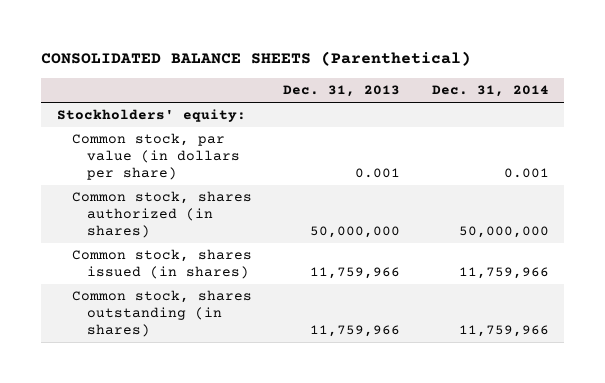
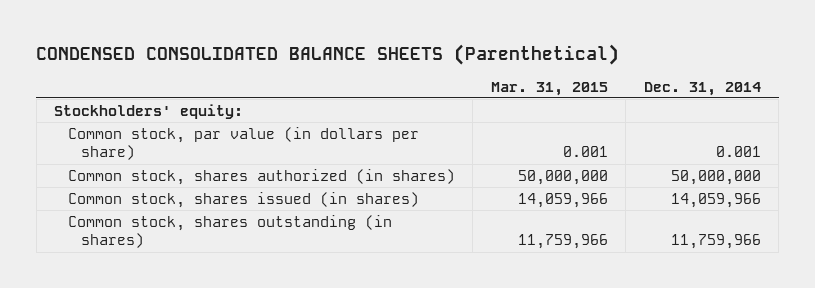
- CONSOLIDATED BALANCE SHEETS (Parenthetical)
+ CONDENSED CONSOLIDATED BALANCE SHEETS (Parenthetical)
- | Dec. 31, 2013 | Dec. 31, 2014
+ | Mar. 31, 2015 | Dec. 31, 2014
- Common stock, shares issued (in shares) | 11,759,966 | 11,759,966
+ Common stock, shares issued (in shares) | 14,059,966 | 14,059,966

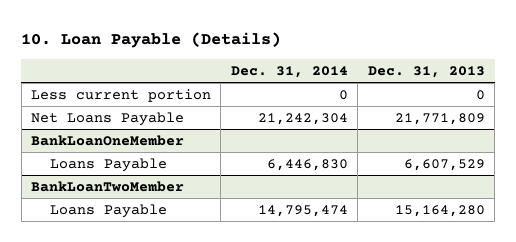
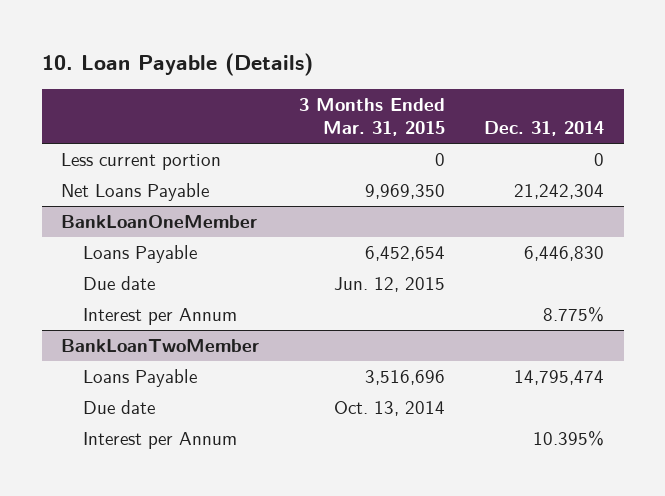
- | Dec. 31, 2014 | Dec. 31, 2013
+ | 3 Months Ended Mar. 31, 2015 | Dec. 31, 2014
@ BankLoanOneMember
+ Due date | Jun. 12, 2015 |
+ Interest per Annum | | 8.775%
@ BankLoanTwoMember
+ Due date | Oct. 13, 2014 |
+ Interest per Annum | | 10.395%

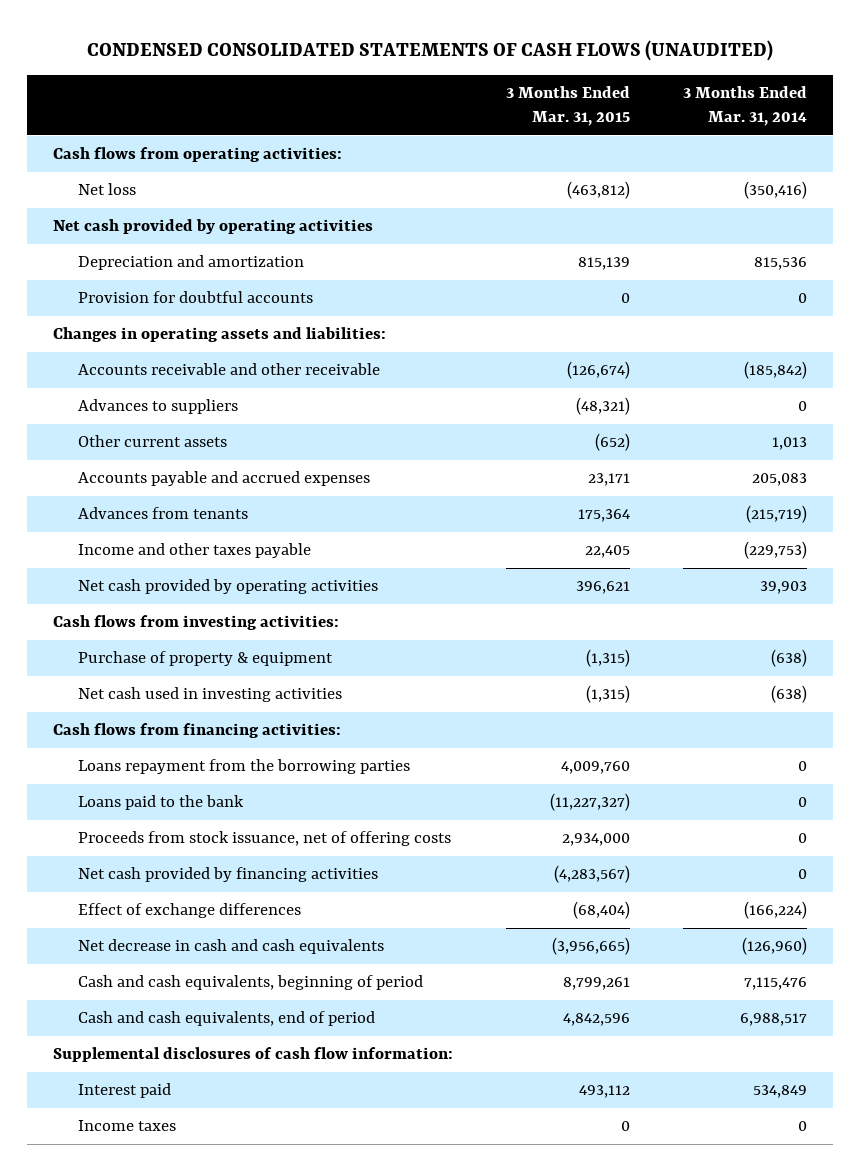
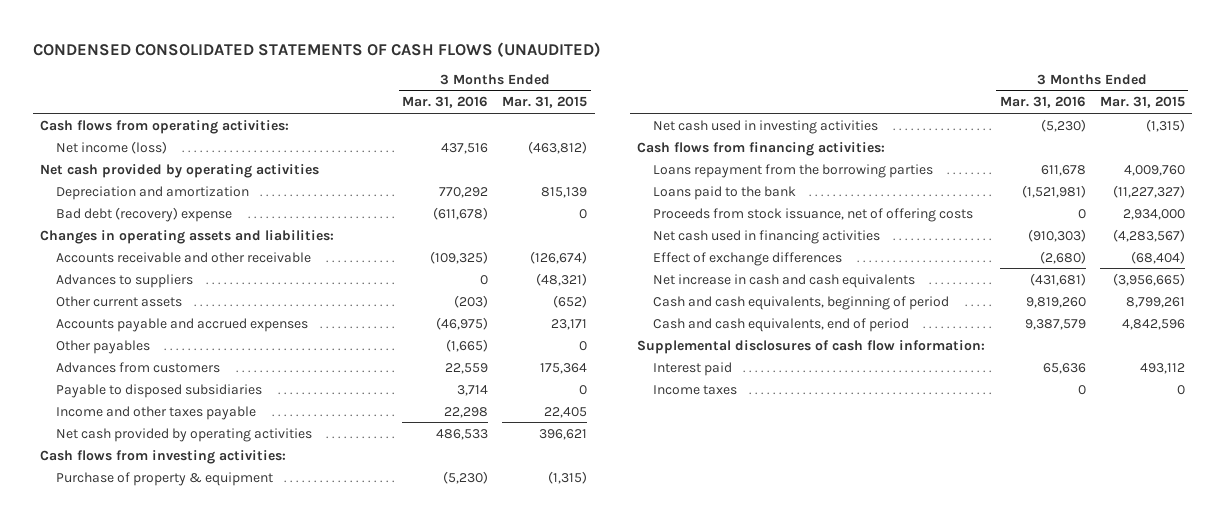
- | 3 Months Ended Mar. 31, 2015 | 3 Months Ended Mar. 31, 2014
+ | 3 Months Ended Mar. 31, 2016 | 3 Months Ended Mar. 31, 2015
- Net loss | (463,812) | (350,416)
+ Net income (loss) | 437,516 | (463,812)
- Provision for doubtful accounts | 0 | 0
+ Bad debt (recovery) expense | (611,678) | 0
- Advances from tenants | 175,364 | (215,719)
+ Other payables | (1,665) | 0
+ Advances from customers | 22,559 | 175,364
+ Payable to disposed subsidiaries | 3,714 | 0
- Net cash provided by financing activities | (4,283,567) | 0
+ Net cash used in financing activities | (910,303) | (4,283,567)
- Net decrease in cash and cash equivalents | (3,956,665) | (126,960)
+ Net increase in cash and cash equivalents | (431,681) | (3,956,665)

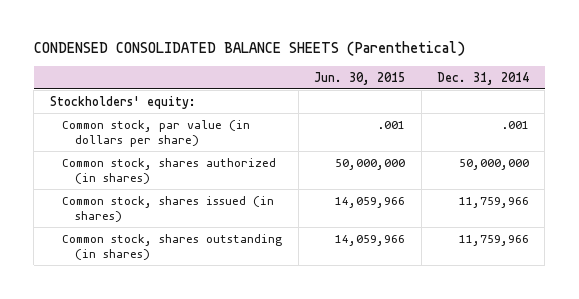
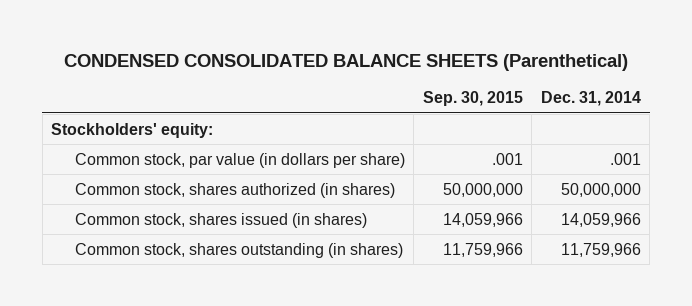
- | Jun. 30, 2015 | Dec. 31, 2014
+ | Sep. 30, 2015 | Dec. 31, 2014
- Common stock, shares issued (in shares) | 14,059,966 | 11,759,966
+ Common stock, shares issued (in shares) | 14,059,966 | 14,059,966

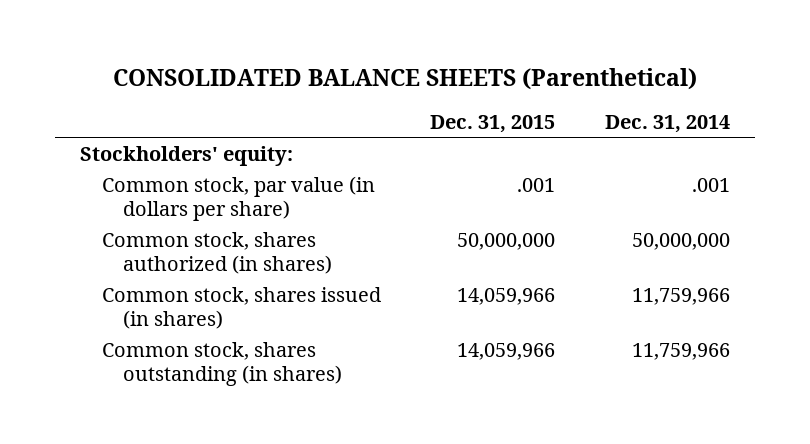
- CONDENSED CONSOLIDATED BALANCE SHEETS (Parenthetical)
+ CONSOLIDATED BALANCE SHEETS (Parenthetical)
- | Sep. 30, 2015 | Dec. 31, 2014
+ | Dec. 31, 2015 | Dec. 31, 2014
- Common stock, shares issued (in shares) | 14,059,966 | 14,059,966
+ Common stock, shares issued (in shares) | 14,059,966 | 11,759,966

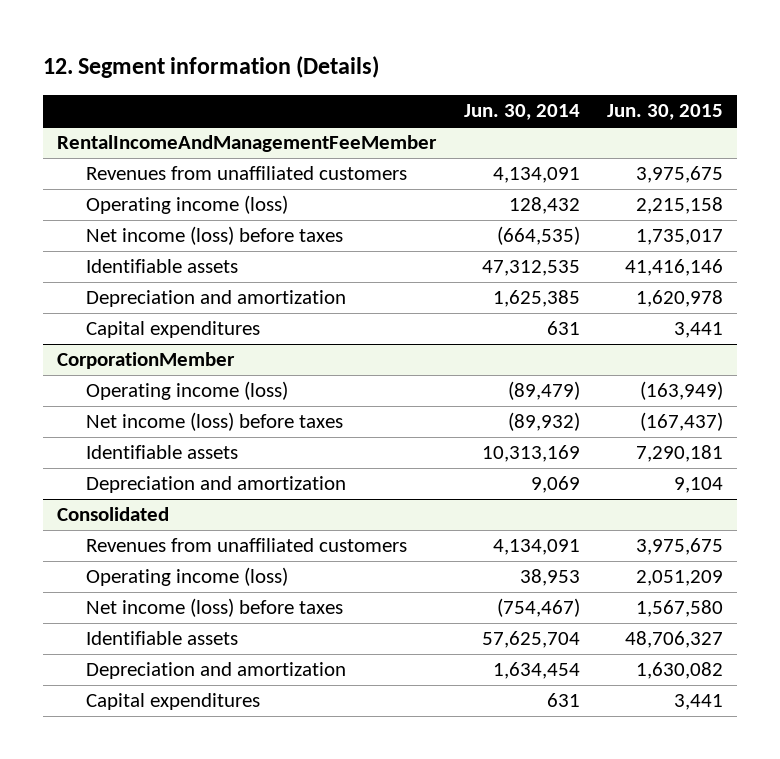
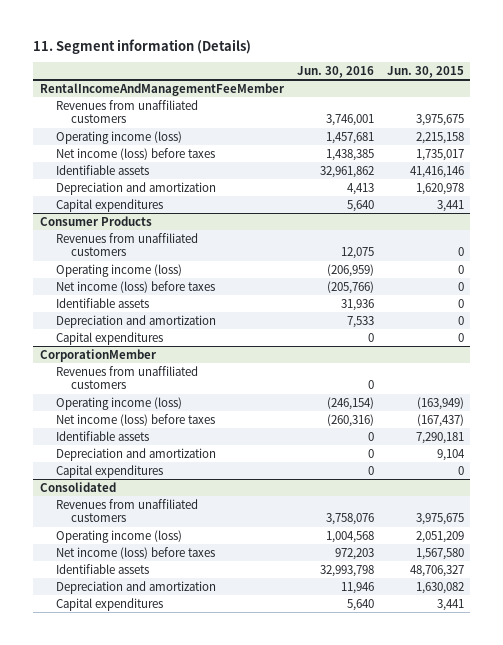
- 12. Segment information (Details)
+ 11. Segment information (Details)
- | Jun. 30, 2014 | Jun. 30, 2015
+ | Jun. 30, 2016 | Jun. 30, 2015
+ Consumer Products
+ Revenues from unaffiliated customers | 12,075 | 0
+ Operating income (loss) | (206,959) | 0
+ Net income (loss) before taxes | (205,766) | 0
+ Identifiable assets | 31,936 | 0
+ Depreciation and amortization | 7,533 | 0
+ Capital expenditures | 0 | 0
@ CorporationMember
+ Revenues from unaffiliated customers | 0 |
+ Capital expenditures | 0 | 0

